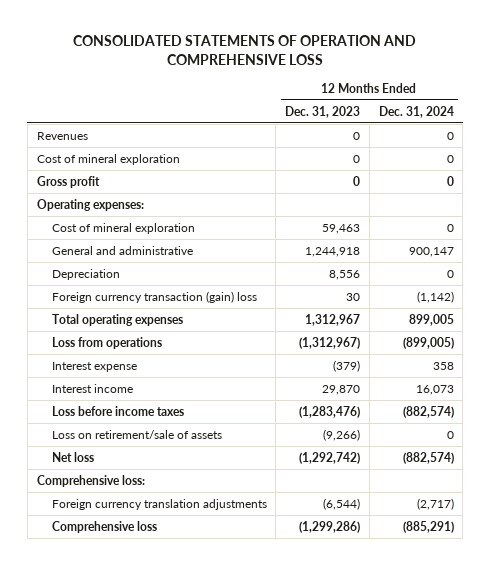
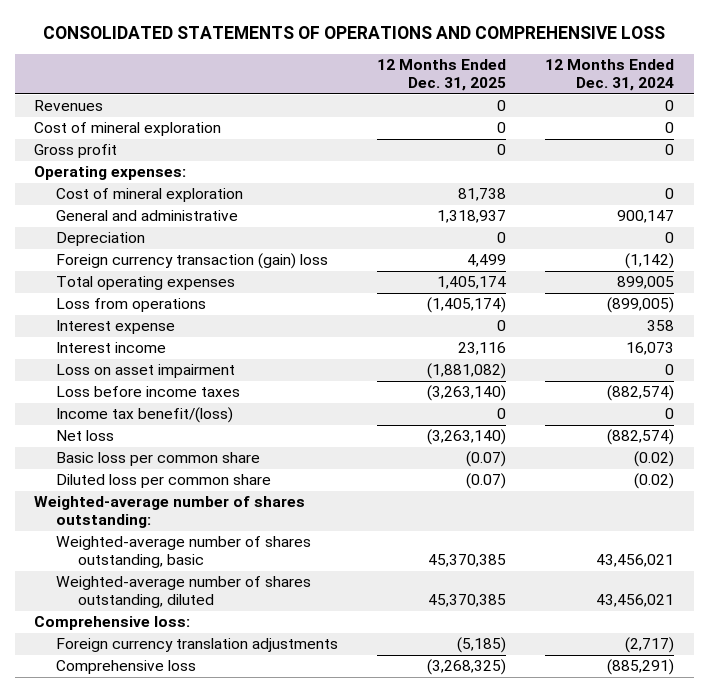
- CONSOLIDATED STATEMENTS OF OPERATION AND COMPREHENSIVE LOSS
+ CONSOLIDATED STATEMENTS OF OPERATIONS AND COMPREHENSIVE LOSS
- | 12 Months Ended Dec. 31, 2023 | 12 Months Ended Dec. 31, 2024
+ | 12 Months Ended Dec. 31, 2025 | 12 Months Ended Dec. 31, 2024
+ Loss on asset impairment | (1,881,082) | 0
- Loss on retirement/sale of assets | (9,266) | 0
+ Income tax benefit/(loss) | 0 | 0
+ Basic loss per common share | (0.07) | (0.02)
+ Diluted loss per common share | (0.07) | (0.02)
+ Weighted-average number of shares outstanding:
+ Weighted-average number of shares outstanding, basic | 45,370,385 | 43,456,021
+ Weighted-average number of shares outstanding, diluted | 45,370,385 | 43,456,021

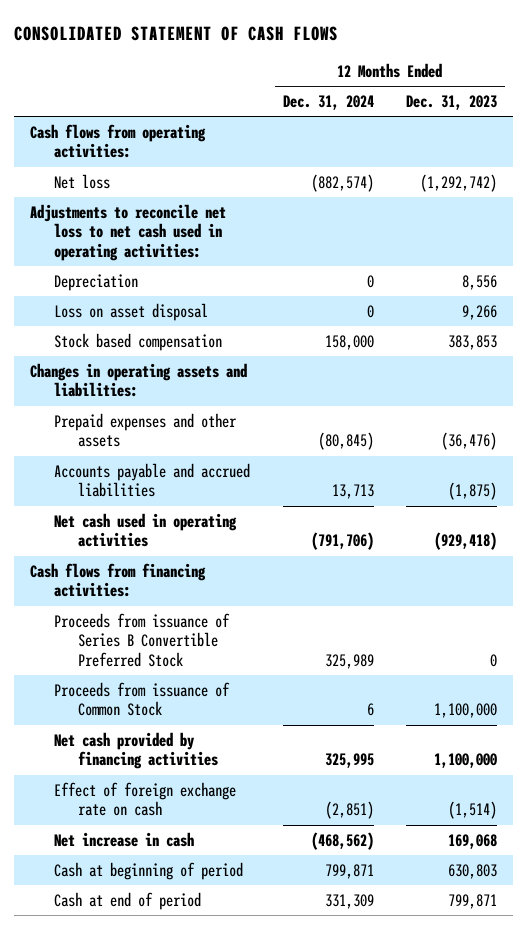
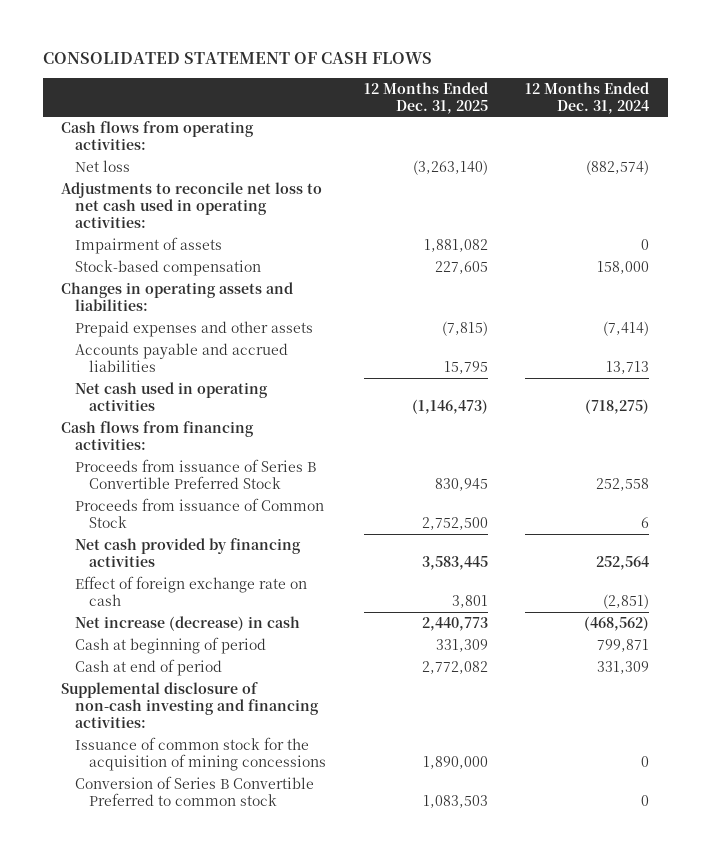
- | 12 Months Ended Dec. 31, 2024 | 12 Months Ended Dec. 31, 2023
+ | 12 Months Ended Dec. 31, 2025 | 12 Months Ended Dec. 31, 2024
- Depreciation | 0 | 8,556
- Loss on asset disposal | 0 | 9,266
- Stock based compensation | 158,000 | 383,853
+ Impairment of assets | 1,881,082 | 0
+ Stock-based compensation | 227,605 | 158,000
- Prepaid expenses and other assets | (80,845) | (36,476)
+ Prepaid expenses and other assets | (7,815) | (7,414)
- Net cash used in operating activities | (791,706) | (929,418)
+ Net cash used in operating activities | (1,146,473) | (718,275)
- Proceeds from issuance of Series B Convertible Preferred Stock | 325,989 | 0
+ Proceeds from issuance of Series B Convertible Preferred Stock | 830,945 | 252,558
- Net cash provided by financing activities | 325,995 | 1,100,000
+ Net cash provided by financing activities | 3,583,445 | 252,564
- Net increase in cash | (468,562) | 169,068
+ Net increase (decrease) in cash | 2,440,773 | (468,562)
+ Supplemental disclosure of non-cash investing and financing activities:
+ Issuance of common stock for the acquisition of mining concessions | 1,890,000 | 0
+ Conversion of Series B Convertible Preferred to common stock | 1,083,503 | 0

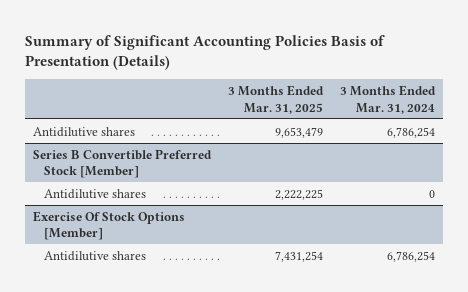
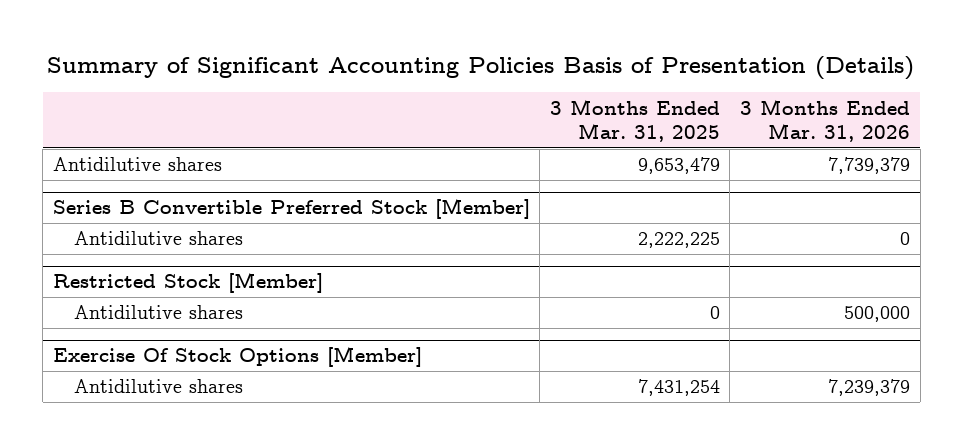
- | 3 Months Ended Mar. 31, 2025 | 3 Months Ended Mar. 31, 2024
+ | 3 Months Ended Mar. 31, 2025 | 3 Months Ended Mar. 31, 2026
+ Restricted Stock [Member]
+ Antidilutive shares | 0 | 500,000

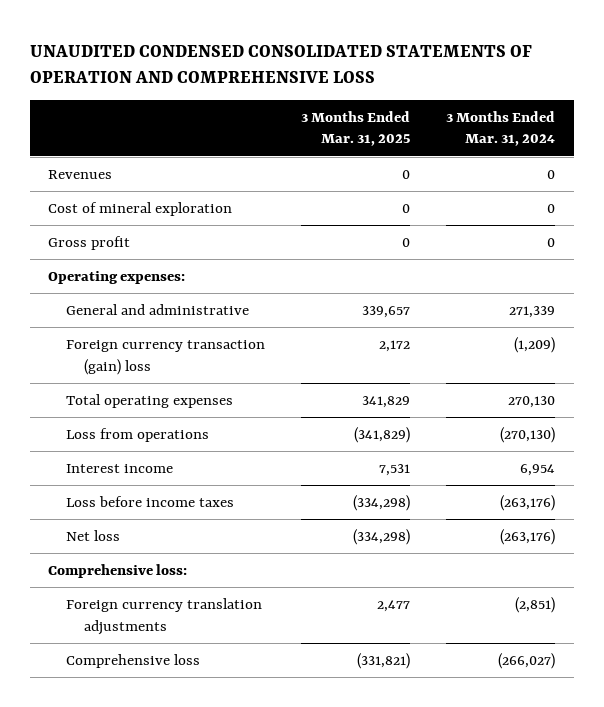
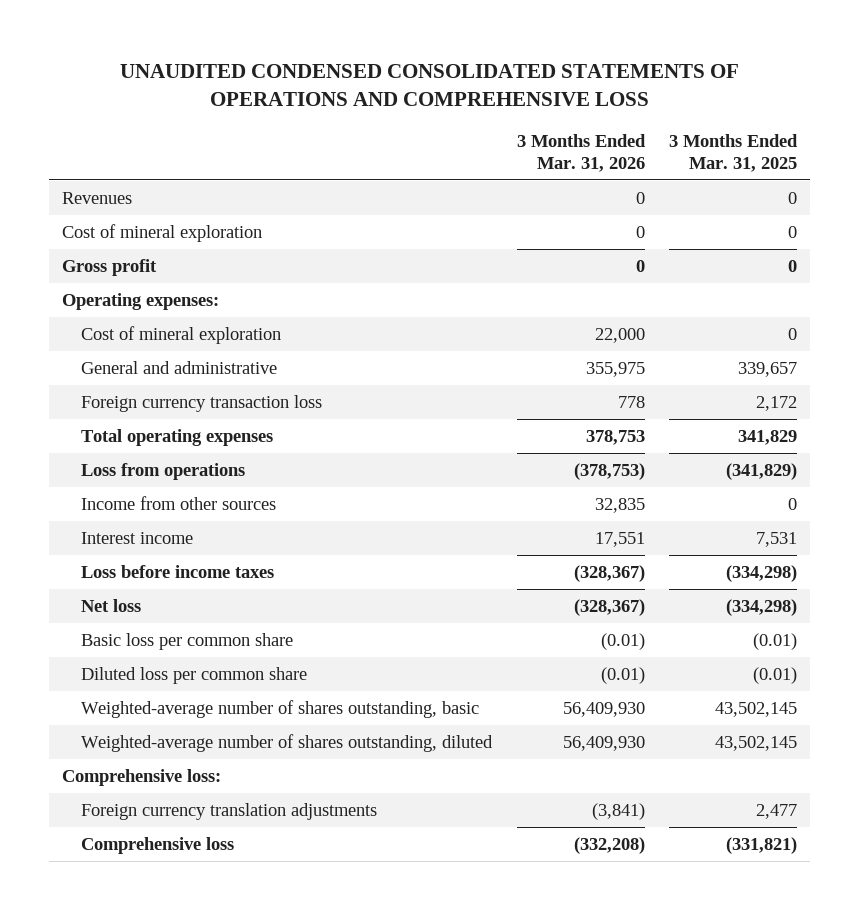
- UNAUDITED CONDENSED CONSOLIDATED STATEMENTS OF OPERATION AND COMPREHENSIVE LOSS
+ UNAUDITED CONDENSED CONSOLIDATED STATEMENTS OF OPERATIONS AND COMPREHENSIVE LOSS
- | 3 Months Ended Mar. 31, 2025 | 3 Months Ended Mar. 31, 2024
+ | 3 Months Ended Mar. 31, 2026 | 3 Months Ended Mar. 31, 2025
+ Cost of mineral exploration | 22,000 | 0
- Foreign currency transaction (gain) loss | 2,172 | (1,209)
+ Foreign currency transaction loss | 778 | 2,172
+ Income from other sources | 32,835 | 0
+ Basic loss per common share | (0.01) | (0.01)
+ Diluted loss per common share | (0.01) | (0.01)
+ Weighted-average number of shares outstanding, basic | 56,409,930 | 43,502,145
+ Weighted-average number of shares outstanding, diluted | 56,409,930 | 43,502,145

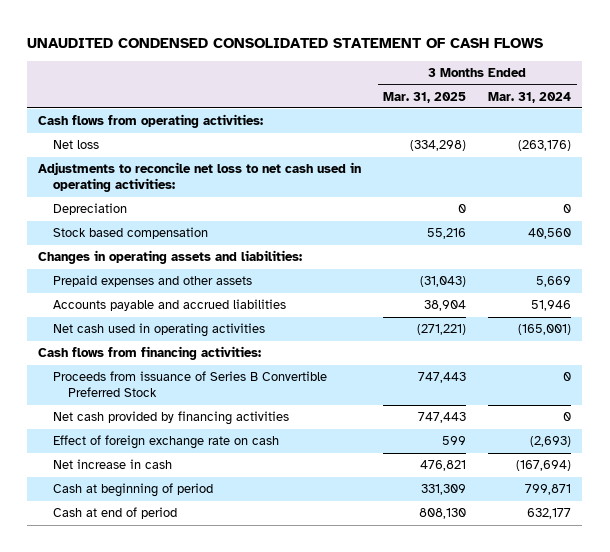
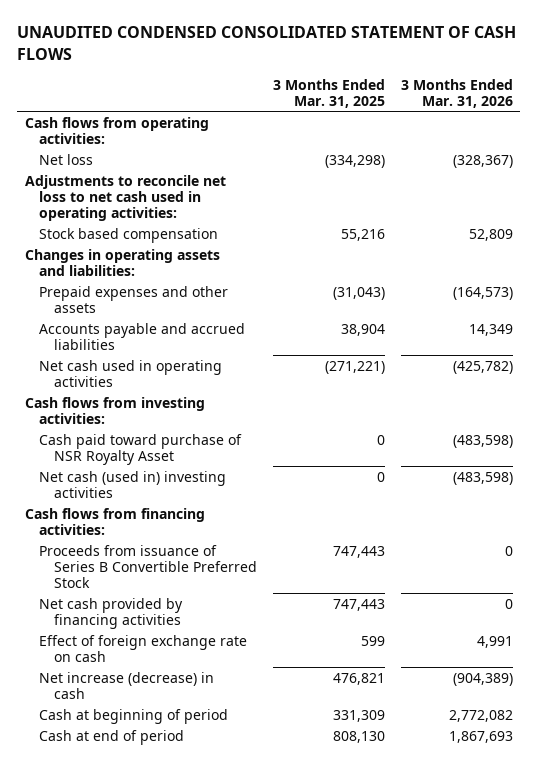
- | 3 Months Ended Mar. 31, 2025 | 3 Months Ended Mar. 31, 2024
+ | 3 Months Ended Mar. 31, 2025 | 3 Months Ended Mar. 31, 2026
- Depreciation | 0 | 0
+ Cash flows from investing activities:
+ Cash paid toward purchase of NSR Royalty Asset | 0 | (483,598)
+ Net cash (used in) investing activities | 0 | (483,598)
- Net increase in cash | 476,821 | (167,694)
+ Net increase (decrease) in cash | 476,821 | (904,389)

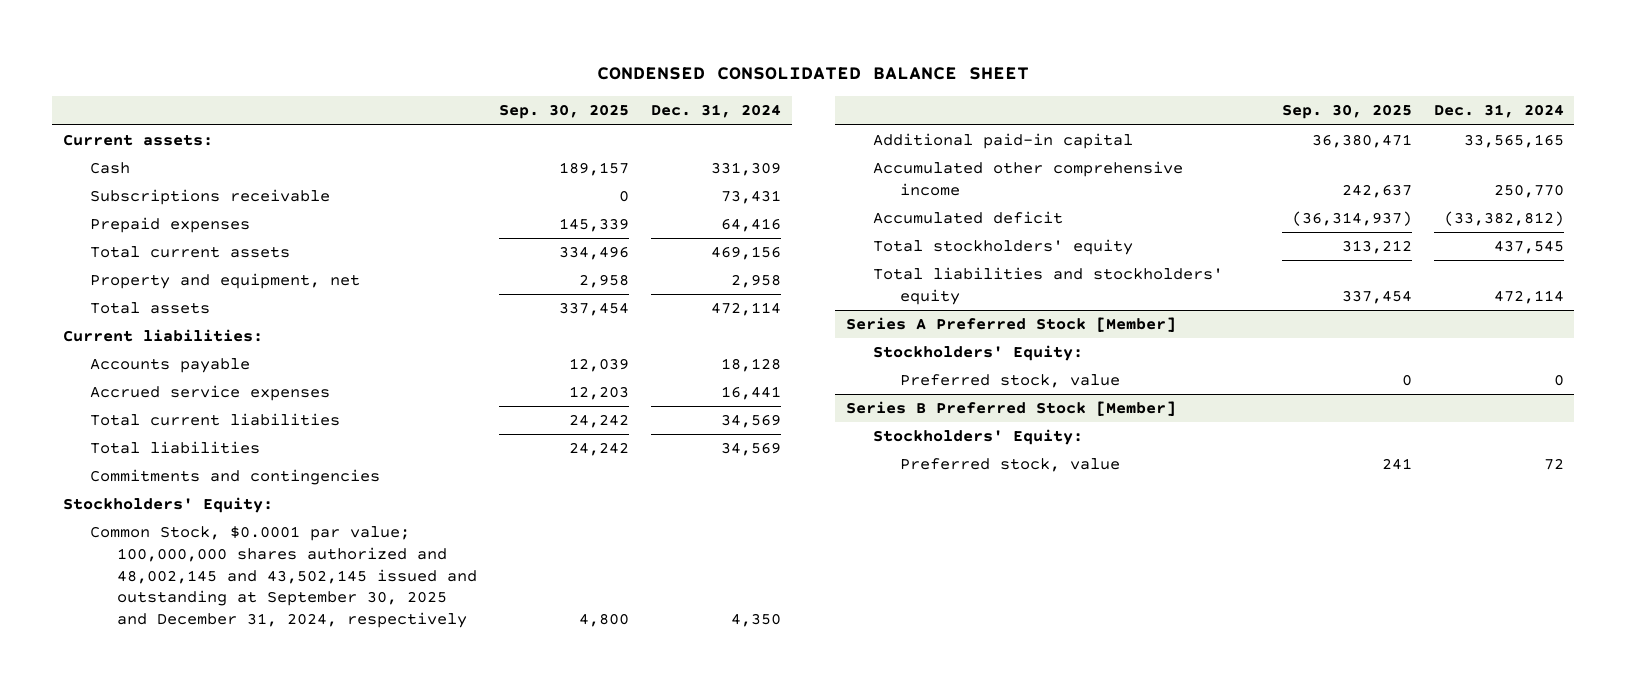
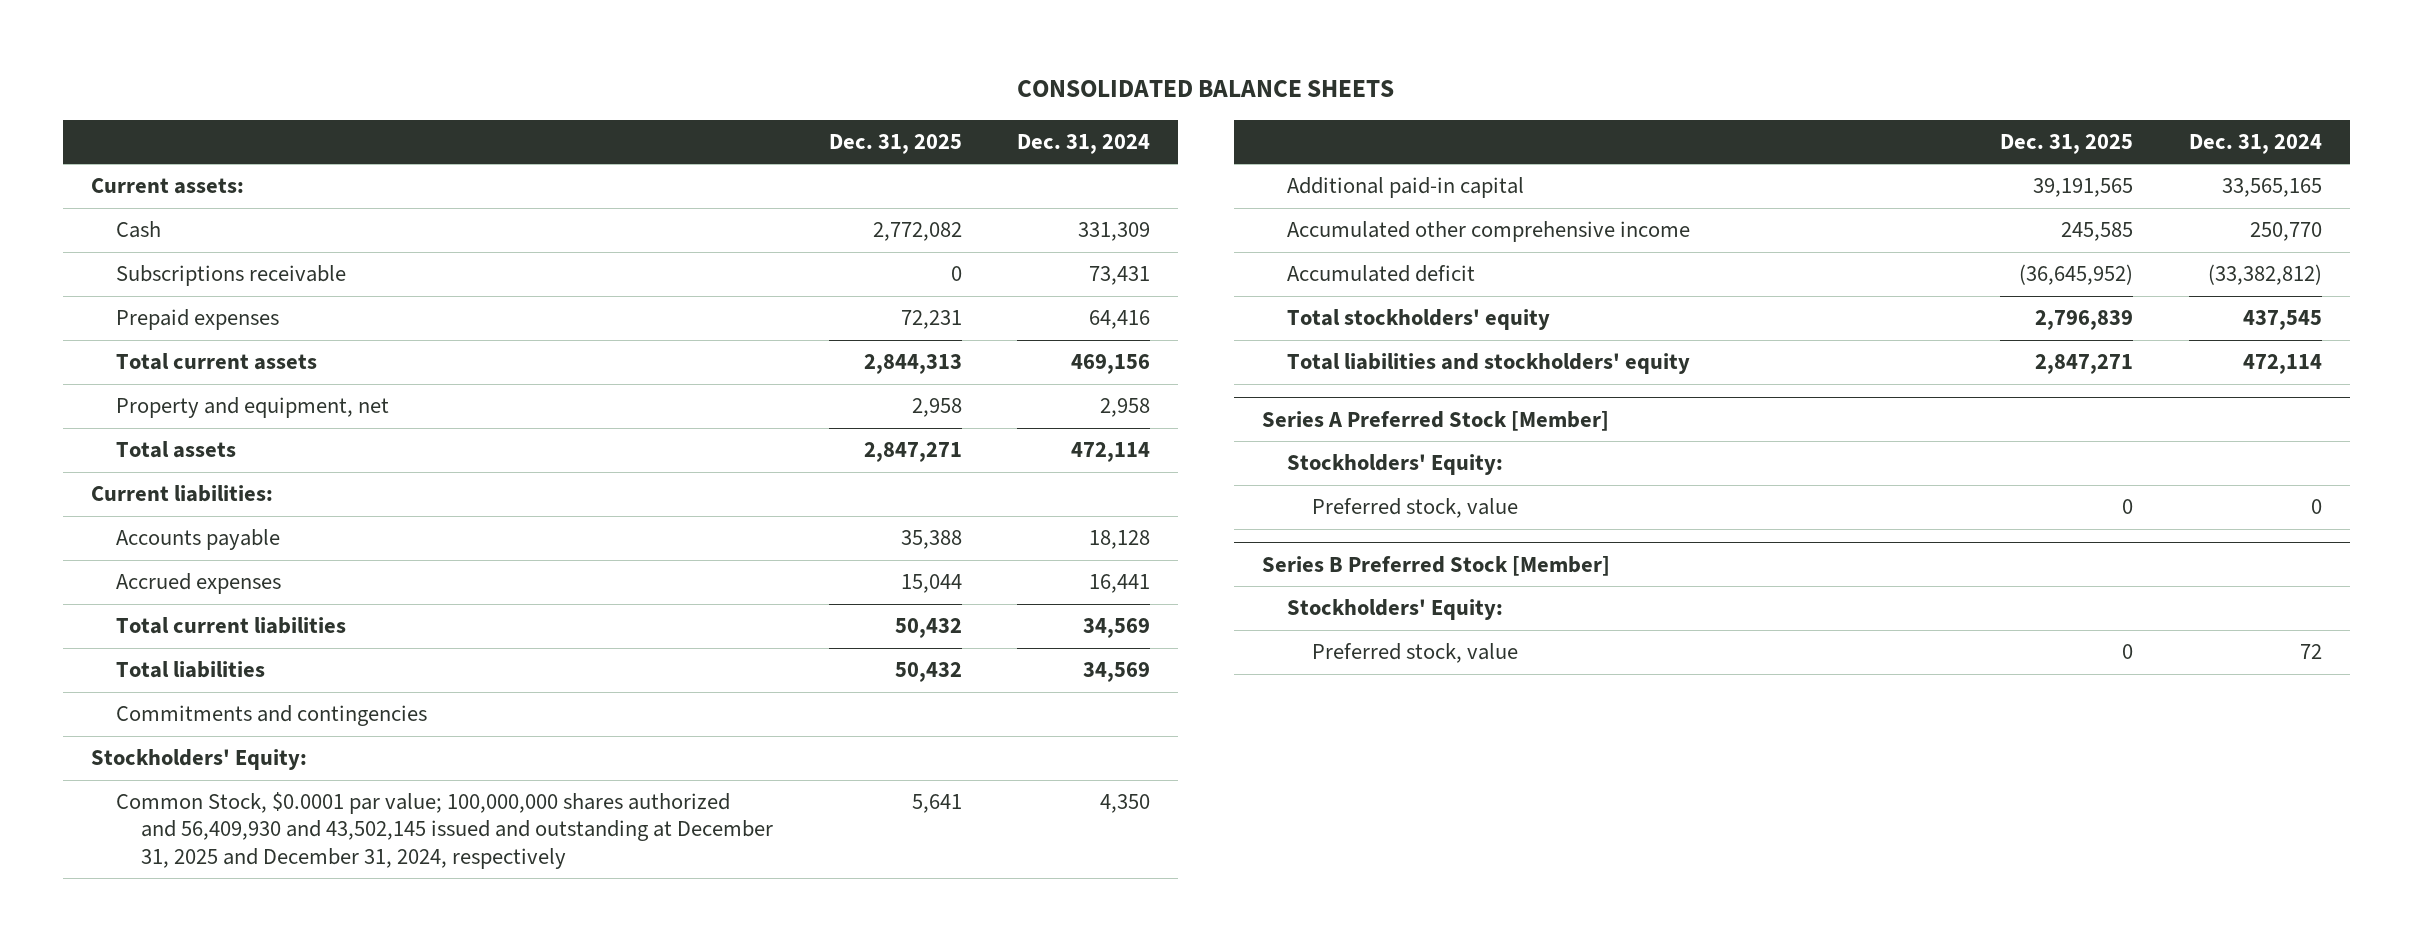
- CONDENSED CONSOLIDATED BALANCE SHEET
+ CONSOLIDATED BALANCE SHEETS
- | Sep. 30, 2025 | Dec. 31, 2024
+ | Dec. 31, 2025 | Dec. 31, 2024
- Accrued service expenses | 12,203 | 16,441
+ Accrued expenses | 15,044 | 16,441
- Common Stock, $0.0001 par value; 100,000,000 shares authorized and 48,002,145 and 43,502,145 issued and outstanding at September 30, 2025 and December 31, 2024, respectively | 4,800 | 4,350
+ Common Stock, $0.0001 par value; 100,000,000 shares authorized and 56,409,930 and 43,502,145 issued and outstanding at December 31, 2025 and December 31, 2024, respectively | 5,641 | 4,350

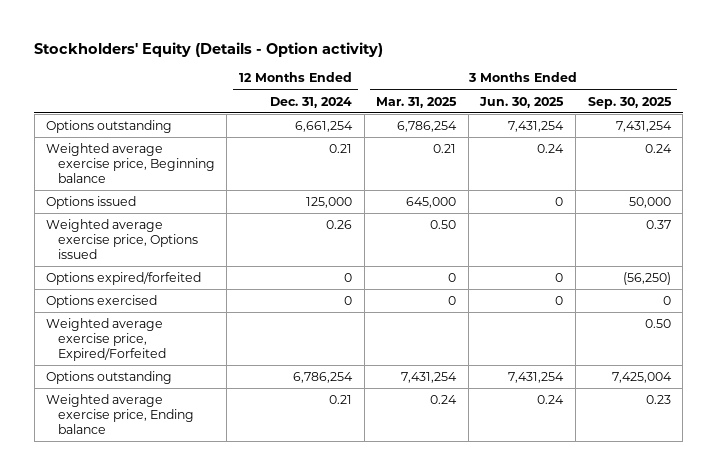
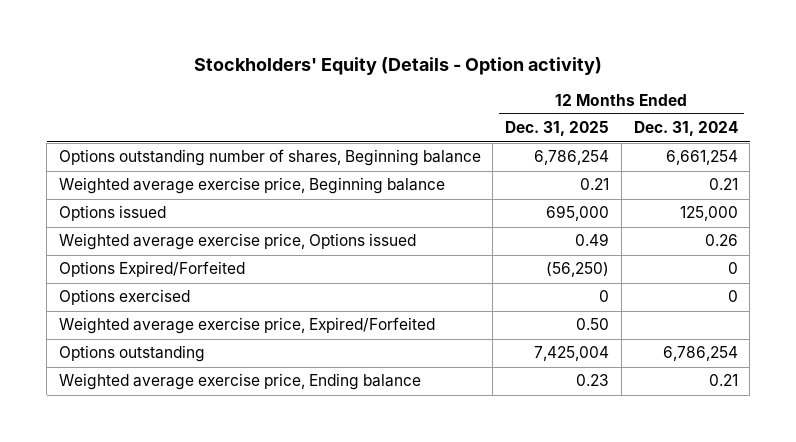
- | 12 Months Ended Dec. 31, 2024 | 3 Months Ended Mar. 31, 2025 | 3 Months Ended Jun. 30, 2025 | 3 Months Ended Sep. 30, 2025
+ | 12 Months Ended Dec. 31, 2025 | 12 Months Ended Dec. 31, 2024
- Options outstanding | 6,661,254 | 6,786,254 | 7,431,254 | 7,431,254
+ Options outstanding number of shares, Beginning balance | 6,786,254 | 6,661,254
- Options expired/forfeited | 0 | 0 | 0 | (56,250)
+ Options Expired/Forfeited | (56,250) | 0

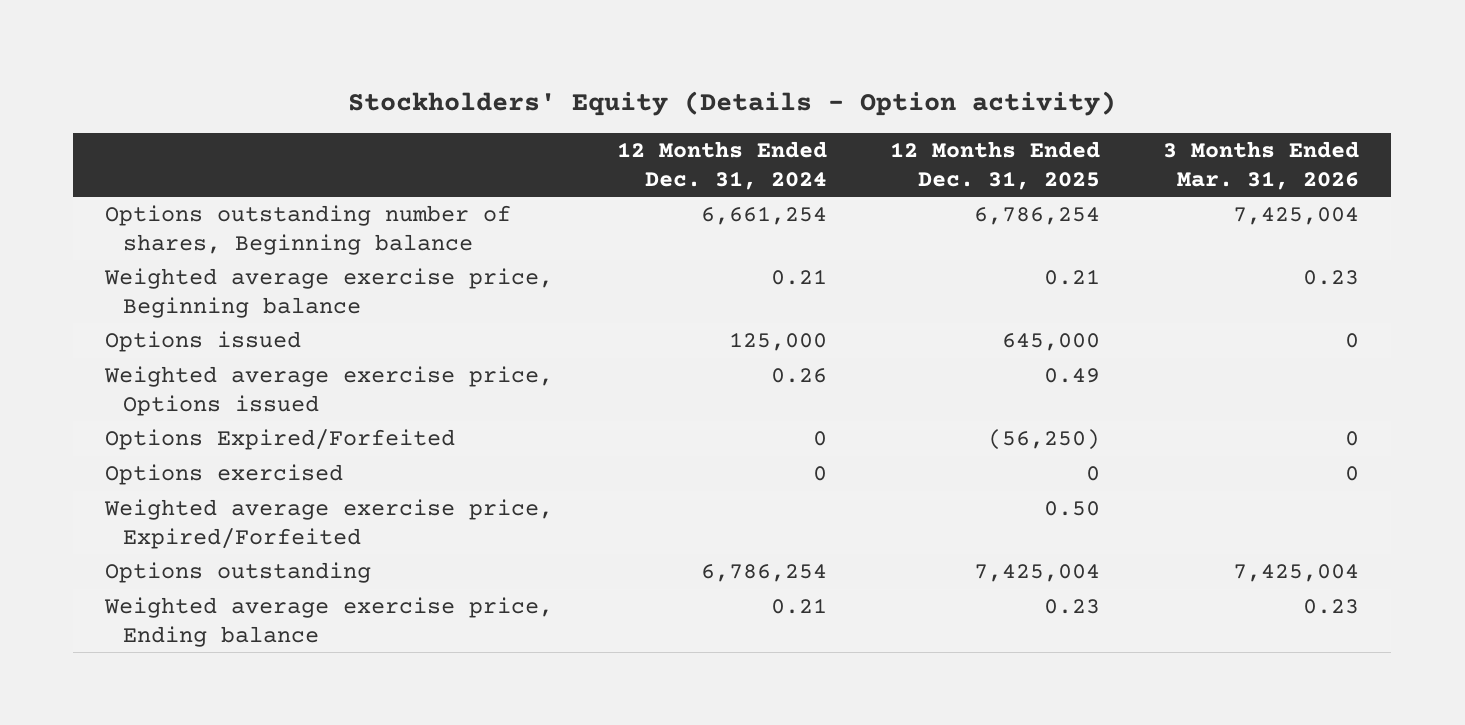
- | 12 Months Ended Dec. 31, 2025 | 12 Months Ended Dec. 31, 2024
+ | 12 Months Ended Dec. 31, 2024 | 12 Months Ended Dec. 31, 2025 | 3 Months Ended Mar. 31, 2026
- Options issued | 695,000 | 125,000
+ Options issued | 125,000 | 645,000 | 0

